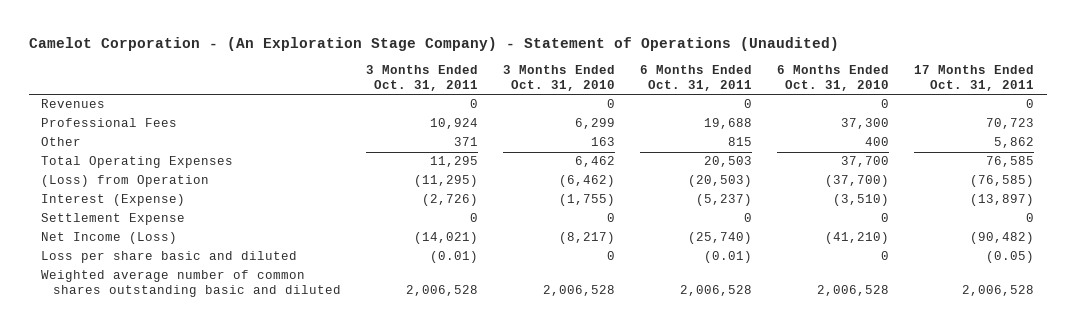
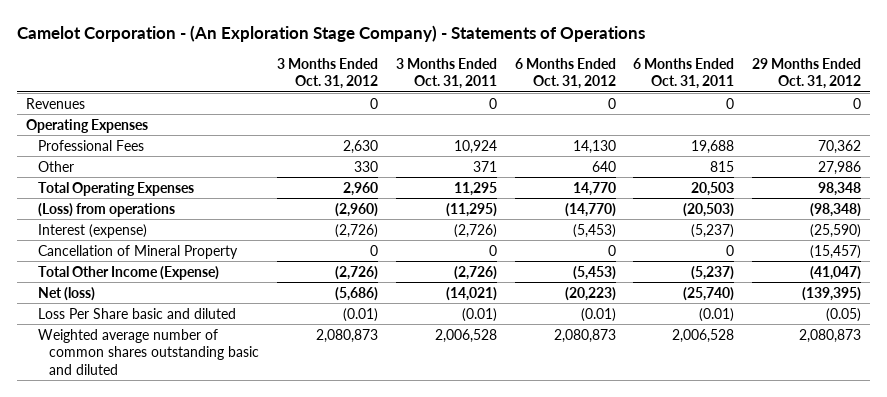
- Camelot Corporation - (An Exploration Stage Company) - Statement of Operations (Unaudited)
+ Camelot Corporation - (An Exploration Stage Company) - Statements of Operations
- | 3 Months Ended Oct. 31, 2011 | 3 Months Ended Oct. 31, 2010 | 6 Months Ended Oct. 31, 2011 | 6 Months Ended Oct. 31, 2010 | 17 Months Ended Oct. 31, 2011
+ | 3 Months Ended Oct. 31, 2012 | 3 Months Ended Oct. 31, 2011 | 6 Months Ended Oct. 31, 2012 | 6 Months Ended Oct. 31, 2011 | 29 Months Ended Oct. 31, 2012
+ Operating Expenses
- (Loss) from Operation | (11,295) | (6,462) | (20,503) | (37,700) | (76,585)
- Interest (Expense) | (2,726) | (1,755) | (5,237) | (3,510) | (13,897)
- Settlement Expense | 0 | 0 | 0 | 0 | 0
- Net Income (Loss) | (14,021) | (8,217) | (25,740) | (41,210) | (90,482)
- Loss per share basic and diluted | (0.01) | 0 | (0.01) | 0 | (0.05)
+ (Loss) from operations | (2,960) | (11,295) | (14,770) | (20,503) | (98,348)
+ Interest (expense) | (2,726) | (2,726) | (5,453) | (5,237) | (25,590)
+ Cancellation of Mineral Property | 0 | 0 | 0 | 0 | (15,457)
+ Total Other Income (Expense) | (2,726) | (2,726) | (5,453) | (5,237) | (41,047)
+ Net (loss) | (5,686) | (14,021) | (20,223) | (25,740) | (139,395)
+ Loss Per Share basic and diluted | (0.01) | (0.01) | (0.01) | (0.01) | (0.05)

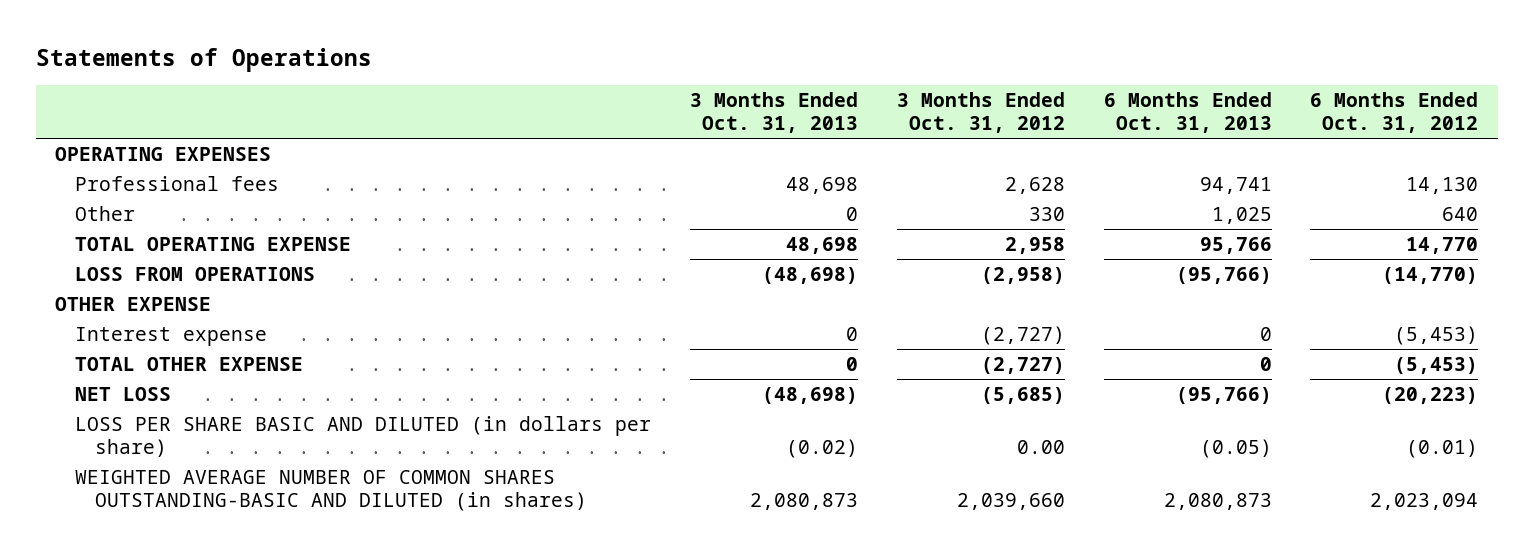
- Camelot Corporation - (An Exploration Stage Company) - Statements of Operations
+ Statements of Operations
- | 3 Months Ended Oct. 31, 2012 | 3 Months Ended Oct. 31, 2011 | 6 Months Ended Oct. 31, 2012 | 6 Months Ended Oct. 31, 2011 | 29 Months Ended Oct. 31, 2012
+ | 3 Months Ended Oct. 31, 2013 | 3 Months Ended Oct. 31, 2012 | 6 Months Ended Oct. 31, 2013 | 6 Months Ended Oct. 31, 2012
- Revenues | 0 | 0 | 0 | 0 | 0
- Operating Expenses
- Professional Fees | 2,630 | 10,924 | 14,130 | 19,688 | 70,362
+ OPERATING EXPENSES
+ Professional fees | 48,698 | 2,628 | 94,741 | 14,130
- Total Operating Expenses | 2,960 | 11,295 | 14,770 | 20,503 | 98,348
- (Loss) from operations | (2,960) | (11,295) | (14,770) | (20,503) | (98,348)
- Interest (expense) | (2,726) | (2,726) | (5,453) | (5,237) | (25,590)
- Cancellation of Mineral Property | 0 | 0 | 0 | 0 | (15,457)
- Total Other Income (Expense) | (2,726) | (2,726) | (5,453) | (5,237) | (41,047)
- Net (loss) | (5,686) | (14,021) | (20,223) | (25,740) | (139,395)
- Loss Per Share basic and diluted | (0.01) | (0.01) | (0.01) | (0.01) | (0.05)
- Weighted average number of common shares outstanding basic and diluted | 2,080,873 | 2,006,528 | 2,080,873 | 2,006,528 | 2,080,873
+ TOTAL OPERATING EXPENSE | 48,698 | 2,958 | 95,766 | 14,770
+ LOSS FROM OPERATIONS | (48,698) | (2,958) | (95,766) | (14,770)
+ OTHER EXPENSE
+ Interest expense | 0 | (2,727) | 0 | (5,453)
+ TOTAL OTHER EXPENSE | 0 | (2,727) | 0 | (5,453)
+ NET LOSS | (48,698) | (5,685) | (95,766) | (20,223)
+ LOSS PER SHARE BASIC AND DILUTED (in dollars per share) | (0.02) | 0.00 | (0.05) | (0.01)
+ WEIGHTED AVERAGE NUMBER OF COMMON SHARES OUTSTANDING-BASIC AND DILUTED (in shares) | 2,080,873 | 2,039,660 | 2,080,873 | 2,023,094

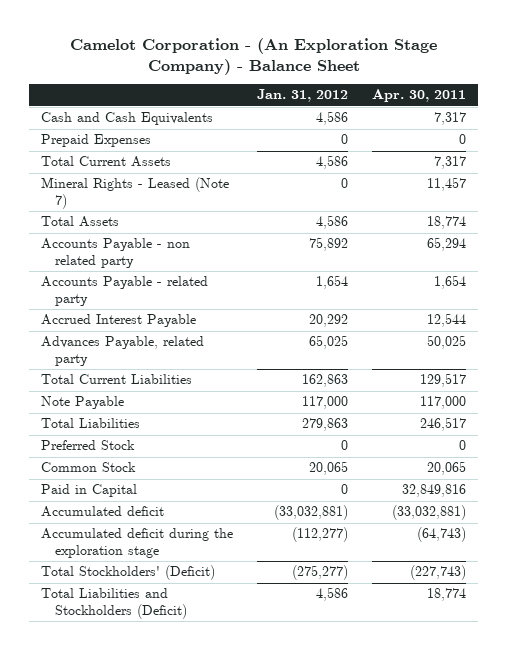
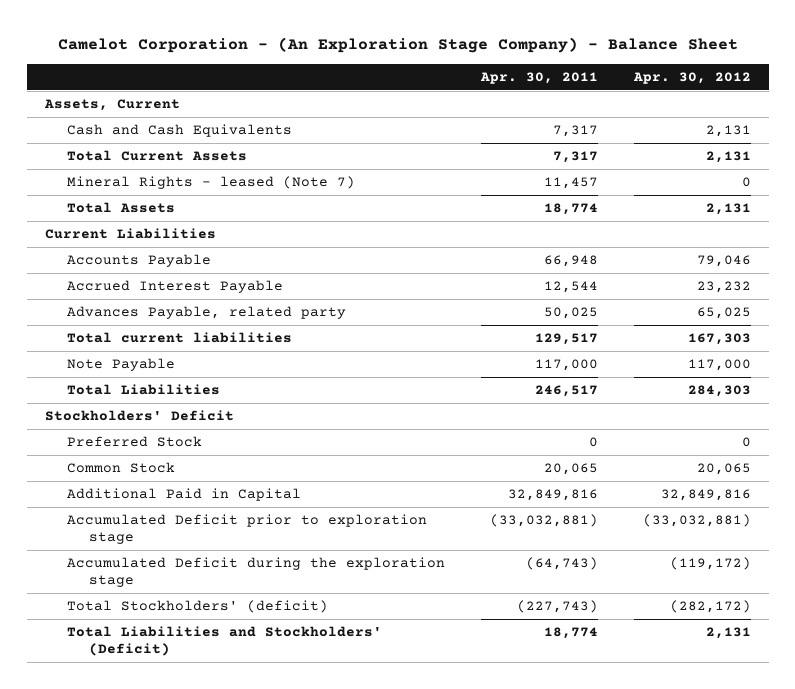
- | Jan. 31, 2012 | Apr. 30, 2011
+ | Apr. 30, 2011 | Apr. 30, 2012
+ Assets, Current
- Prepaid Expenses | 0 | 0
- Mineral Rights - Leased (Note 7) | 0 | 11,457
+ Mineral Rights - leased (Note 7) | 11,457 | 0
- Accounts Payable - non related party | 75,892 | 65,294
- Accounts Payable - related party | 1,654 | 1,654
+ Current Liabilities
+ Accounts Payable | 66,948 | 79,046
- Total Current Liabilities | 162,863 | 129,517
+ Total current liabilities | 129,517 | 167,303
+ Stockholders' Deficit
- Paid in Capital | 0 | 32,849,816
- Accumulated deficit | (33,032,881) | (33,032,881)
- Accumulated deficit during the exploration stage | (112,277) | (64,743)
- Total Stockholders' (Deficit) | (275,277) | (227,743)
- Total Liabilities and Stockholders (Deficit) | 4,586 | 18,774
+ Additional Paid in Capital | 32,849,816 | 32,849,816
+ Accumulated Deficit prior to exploration stage | (33,032,881) | (33,032,881)
+ Accumulated Deficit during the exploration stage | (64,743) | (119,172)
+ Total Stockholders' (deficit) | (227,743) | (282,172)
+ Total Liabilities and Stockholders' (Deficit) | 18,774 | 2,131

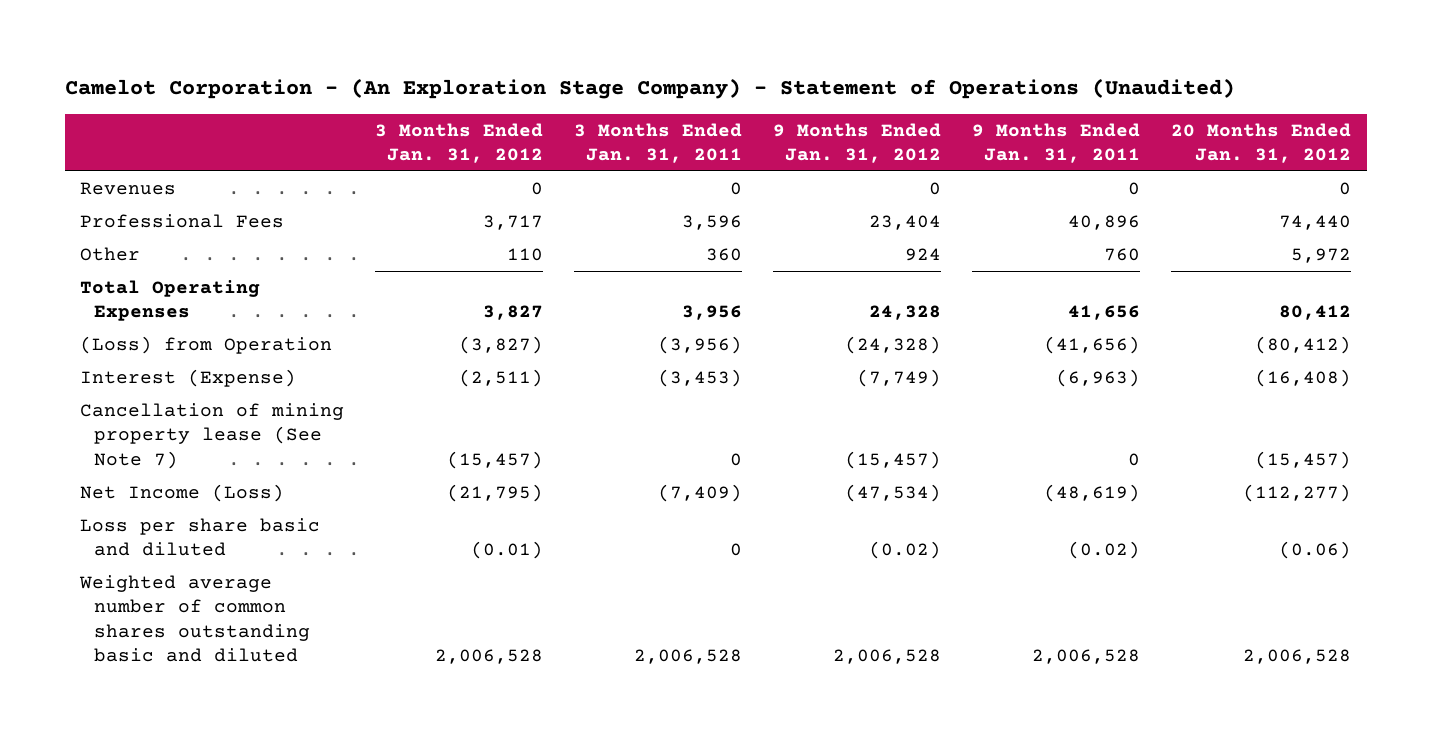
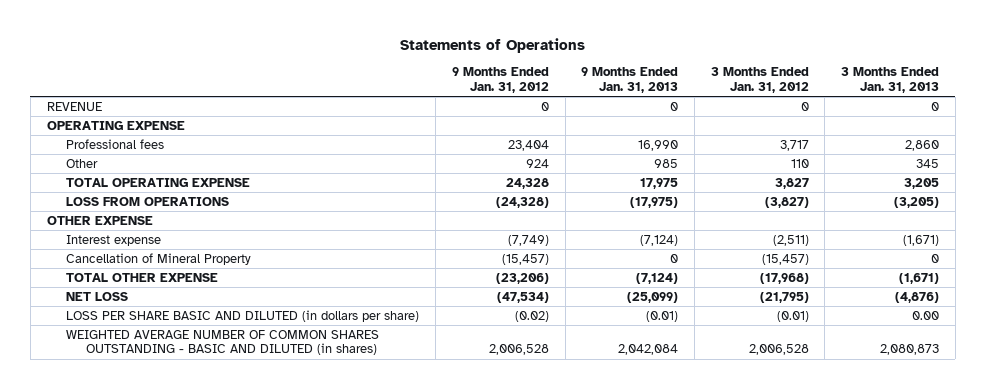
- Camelot Corporation - (An Exploration Stage Company) - Statement of Operations (Unaudited)
+ Statements of Operations
- | 3 Months Ended Jan. 31, 2012 | 3 Months Ended Jan. 31, 2011 | 9 Months Ended Jan. 31, 2012 | 9 Months Ended Jan. 31, 2011 | 20 Months Ended Jan. 31, 2012
+ | 9 Months Ended Jan. 31, 2012 | 9 Months Ended Jan. 31, 2013 | 3 Months Ended Jan. 31, 2012 | 3 Months Ended Jan. 31, 2013
- Revenues | 0 | 0 | 0 | 0 | 0
- Professional Fees | 3,717 | 3,596 | 23,404 | 40,896 | 74,440
+ REVENUE | 0 | 0 | 0 | 0
+ OPERATING EXPENSE
+ Professional fees | 23,404 | 16,990 | 3,717 | 2,860
- Total Operating Expenses | 3,827 | 3,956 | 24,328 | 41,656 | 80,412
- (Loss) from Operation | (3,827) | (3,956) | (24,328) | (41,656) | (80,412)
- Interest (Expense) | (2,511) | (3,453) | (7,749) | (6,963) | (16,408)
- Cancellation of mining property lease (See Note 7) | (15,457) | 0 | (15,457) | 0 | (15,457)
- Net Income (Loss) | (21,795) | (7,409) | (47,534) | (48,619) | (112,277)
- Loss per share basic and diluted | (0.01) | 0 | (0.02) | (0.02) | (0.06)
- Weighted average number of common shares outstanding basic and diluted | 2,006,528 | 2,006,528 | 2,006,528 | 2,006,528 | 2,006,528
+ TOTAL OPERATING EXPENSE | 24,328 | 17,975 | 3,827 | 3,205
+ LOSS FROM OPERATIONS | (24,328) | (17,975) | (3,827) | (3,205)
+ OTHER EXPENSE
+ Interest expense | (7,749) | (7,124) | (2,511) | (1,671)
+ Cancellation of Mineral Property | (15,457) | 0 | (15,457) | 0
+ TOTAL OTHER EXPENSE | (23,206) | (7,124) | (17,968) | (1,671)
+ NET LOSS | (47,534) | (25,099) | (21,795) | (4,876)
+ LOSS PER SHARE BASIC AND DILUTED (in dollars per share) | (0.02) | (0.01) | (0.01) | 0.00
+ WEIGHTED AVERAGE NUMBER OF COMMON SHARES OUTSTANDING - BASIC AND DILUTED (in shares) | 2,006,528 | 2,042,084 | 2,006,528 | 2,080,873

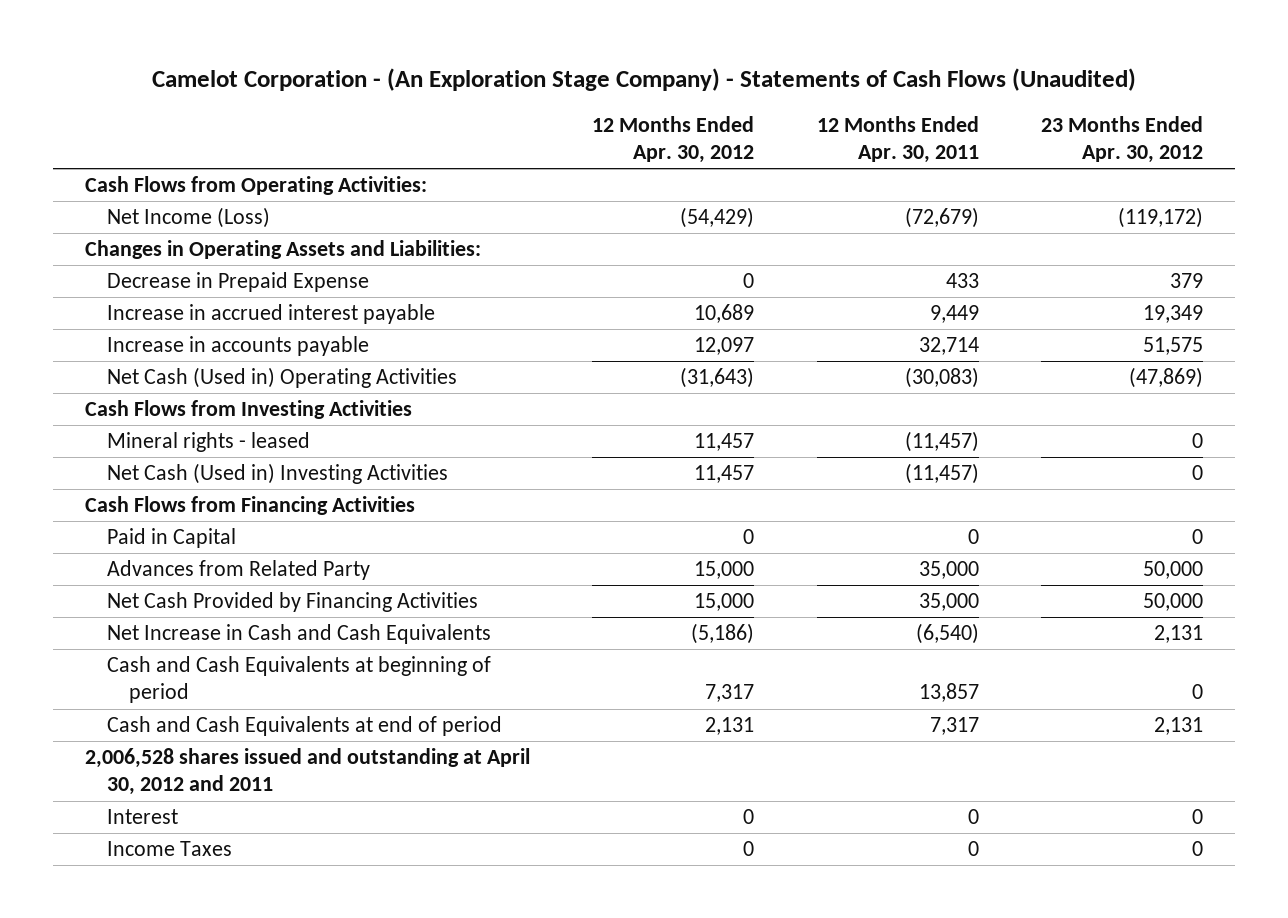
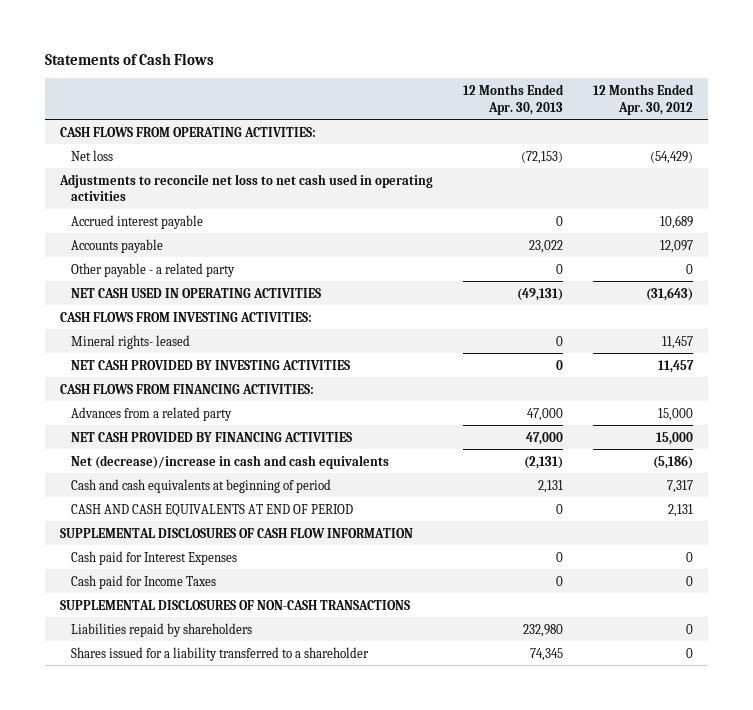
- Camelot Corporation - (An Exploration Stage Company) - Statements of Cash Flows (Unaudited)
+ Statements of Cash Flows
- | 12 Months Ended Apr. 30, 2012 | 12 Months Ended Apr. 30, 2011 | 23 Months Ended Apr. 30, 2012
+ | 12 Months Ended Apr. 30, 2013 | 12 Months Ended Apr. 30, 2012
- Cash Flows from Operating Activities:
- Net Income (Loss) | (54,429) | (72,679) | (119,172)
- Changes in Operating Assets and Liabilities:
- Decrease in Prepaid Expense | 0 | 433 | 379
- Increase in accrued interest payable | 10,689 | 9,449 | 19,349
- Increase in accounts payable | 12,097 | 32,714 | 51,575
- Net Cash (Used in) Operating Activities | (31,643) | (30,083) | (47,869)
- Cash Flows from Investing Activities
- Mineral rights - leased | 11,457 | (11,457) | 0
- Net Cash (Used in) Investing Activities | 11,457 | (11,457) | 0
- Cash Flows from Financing Activities
- Paid in Capital | 0 | 0 | 0
- Advances from Related Party | 15,000 | 35,000 | 50,000
- Net Cash Provided by Financing Activities | 15,000 | 35,000 | 50,000
- Net Increase in Cash and Cash Equivalents | (5,186) | (6,540) | 2,131
- Cash and Cash Equivalents at beginning of period | 7,317 | 13,857 | 0
- Cash and Cash Equivalents at end of period | 2,131 | 7,317 | 2,131
- 2,006,528 shares issued and outstanding at April 30, 2012 and 2011
- Interest | 0 | 0 | 0
- Income Taxes | 0 | 0 | 0
+ CASH FLOWS FROM OPERATING ACTIVITIES:
+ Net loss | (72,153) | (54,429)
+ Adjustments to reconcile net loss to net cash used in operating activities
+ Accrued interest payable | 0 | 10,689
+ Accounts payable | 23,022 | 12,097
+ Other payable - a related party | 0 | 0
+ NET CASH USED IN OPERATING ACTIVITIES | (49,131) | (31,643)
+ CASH FLOWS FROM INVESTING ACTIVITIES:
+ Mineral rights- leased | 0 | 11,457
+ NET CASH PROVIDED BY INVESTING ACTIVITIES | 0 | 11,457
+ CASH FLOWS FROM FINANCING ACTIVITIES:
+ Advances from a related party | 47,000 | 15,000
+ NET CASH PROVIDED BY FINANCING ACTIVITIES | 47,000 | 15,000
+ Net (decrease)/increase in cash and cash equivalents | (2,131) | (5,186)
+ Cash and cash equivalents at beginning of period | 2,131 | 7,317
+ CASH AND CASH EQUIVALENTS AT END OF PERIOD | 0 | 2,131
+ SUPPLEMENTAL DISCLOSURES OF CASH FLOW INFORMATION
+ Cash paid for Interest Expenses | 0 | 0
+ Cash paid for Income Taxes | 0 | 0
+ SUPPLEMENTAL DISCLOSURES OF NON-CASH TRANSACTIONS
+ Liabilities repaid by shareholders | 232,980 | 0
+ Shares issued for a liability transferred to a shareholder | 74,345 | 0

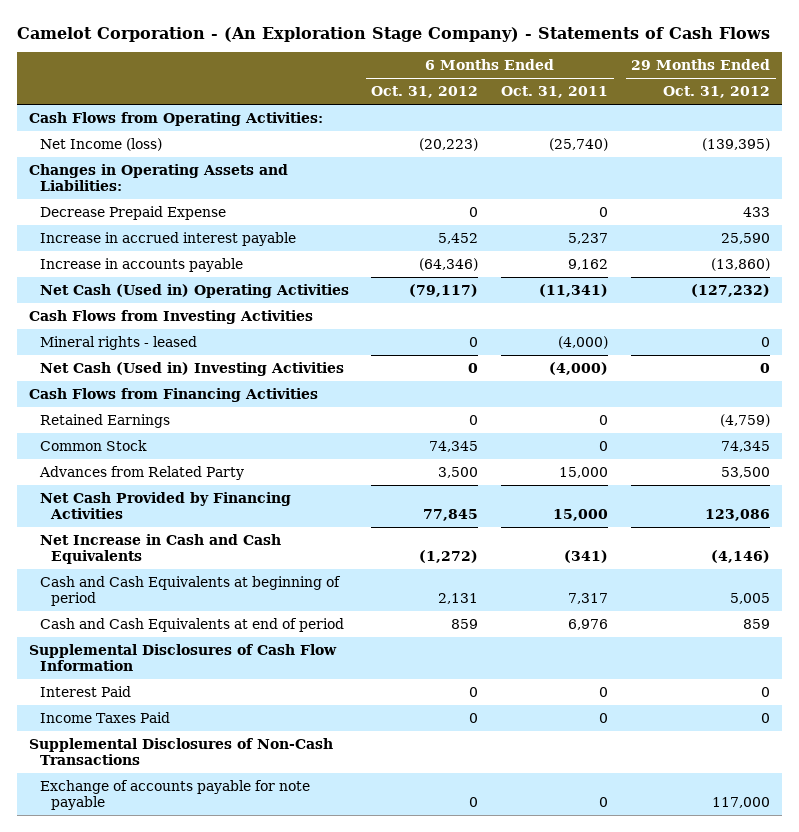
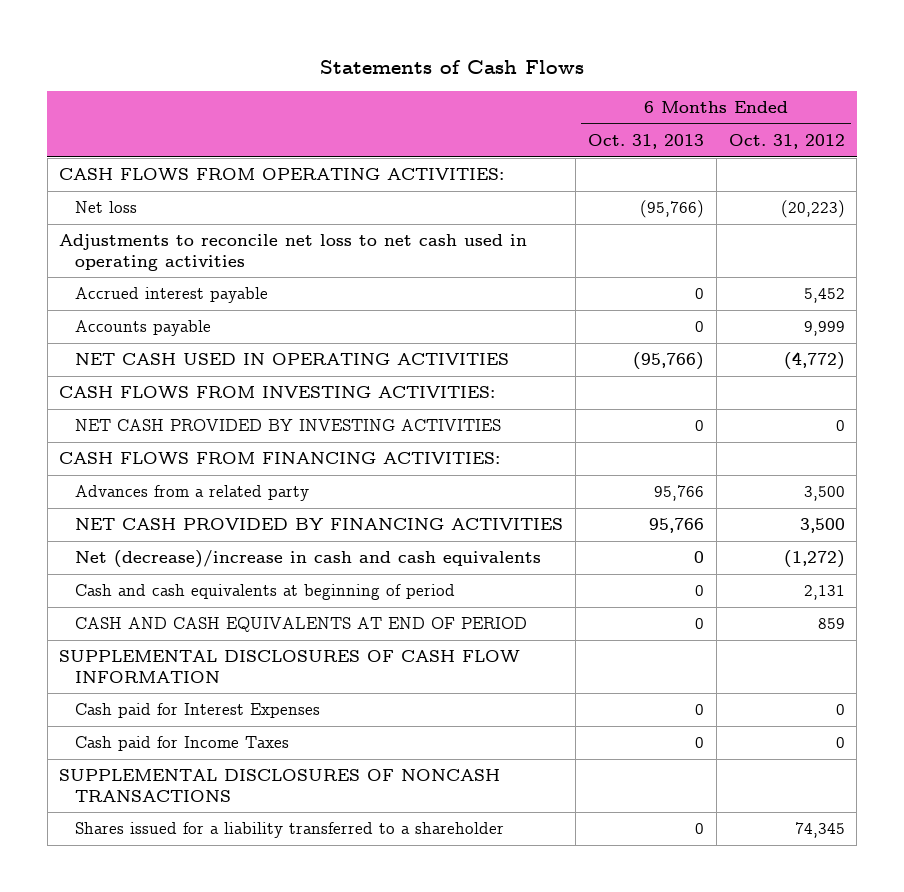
- Camelot Corporation - (An Exploration Stage Company) - Statements of Cash Flows
+ Statements of Cash Flows
- | 6 Months Ended Oct. 31, 2012 | 6 Months Ended Oct. 31, 2011 | 29 Months Ended Oct. 31, 2012
+ | 6 Months Ended Oct. 31, 2013 | 6 Months Ended Oct. 31, 2012
- Cash Flows from Operating Activities:
- Net Income (loss) | (20,223) | (25,740) | (139,395)
- Changes in Operating Assets and Liabilities:
- Decrease Prepaid Expense | 0 | 0 | 433
- Increase in accrued interest payable | 5,452 | 5,237 | 25,590
- Increase in accounts payable | (64,346) | 9,162 | (13,860)
- Net Cash (Used in) Operating Activities | (79,117) | (11,341) | (127,232)
- Cash Flows from Investing Activities
- Mineral rights - leased | 0 | (4,000) | 0
- Net Cash (Used in) Investing Activities | 0 | (4,000) | 0
- Cash Flows from Financing Activities
- Retained Earnings | 0 | 0 | (4,759)
- Common Stock | 74,345 | 0 | 74,345
- Advances from Related Party | 3,500 | 15,000 | 53,500
- Net Cash Provided by Financing Activities | 77,845 | 15,000 | 123,086
- Net Increase in Cash and Cash Equivalents | (1,272) | (341) | (4,146)
- Cash and Cash Equivalents at beginning of period | 2,131 | 7,317 | 5,005
- Cash and Cash Equivalents at end of period | 859 | 6,976 | 859
- Supplemental Disclosures of Cash Flow Information
- Interest Paid | 0 | 0 | 0
- Income Taxes Paid | 0 | 0 | 0
- Supplemental Disclosures of Non-Cash Transactions
- Exchange of accounts payable for note payable | 0 | 0 | 117,000
+ CASH FLOWS FROM OPERATING ACTIVITIES:
+ Net loss | (95,766) | (20,223)
+ Adjustments to reconcile net loss to net cash used in operating activities
+ Accrued interest payable | 0 | 5,452
+ Accounts payable | 0 | 9,999
+ NET CASH USED IN OPERATING ACTIVITIES | (95,766) | (4,772)
+ CASH FLOWS FROM INVESTING ACTIVITIES:
+ NET CASH PROVIDED BY INVESTING ACTIVITIES | 0 | 0
+ CASH FLOWS FROM FINANCING ACTIVITIES:
+ Advances from a related party | 95,766 | 3,500
+ NET CASH PROVIDED BY FINANCING ACTIVITIES | 95,766 | 3,500
+ Net (decrease)/increase in cash and cash equivalents | 0 | (1,272)
+ Cash and cash equivalents at beginning of period | 0 | 2,131
+ CASH AND CASH EQUIVALENTS AT END OF PERIOD | 0 | 859
+ SUPPLEMENTAL DISCLOSURES OF CASH FLOW INFORMATION
+ Cash paid for Interest Expenses | 0 | 0
+ Cash paid for Income Taxes | 0 | 0
+ SUPPLEMENTAL DISCLOSURES OF NONCASH TRANSACTIONS
+ Shares issued for a liability transferred to a shareholder | 0 | 74,345

